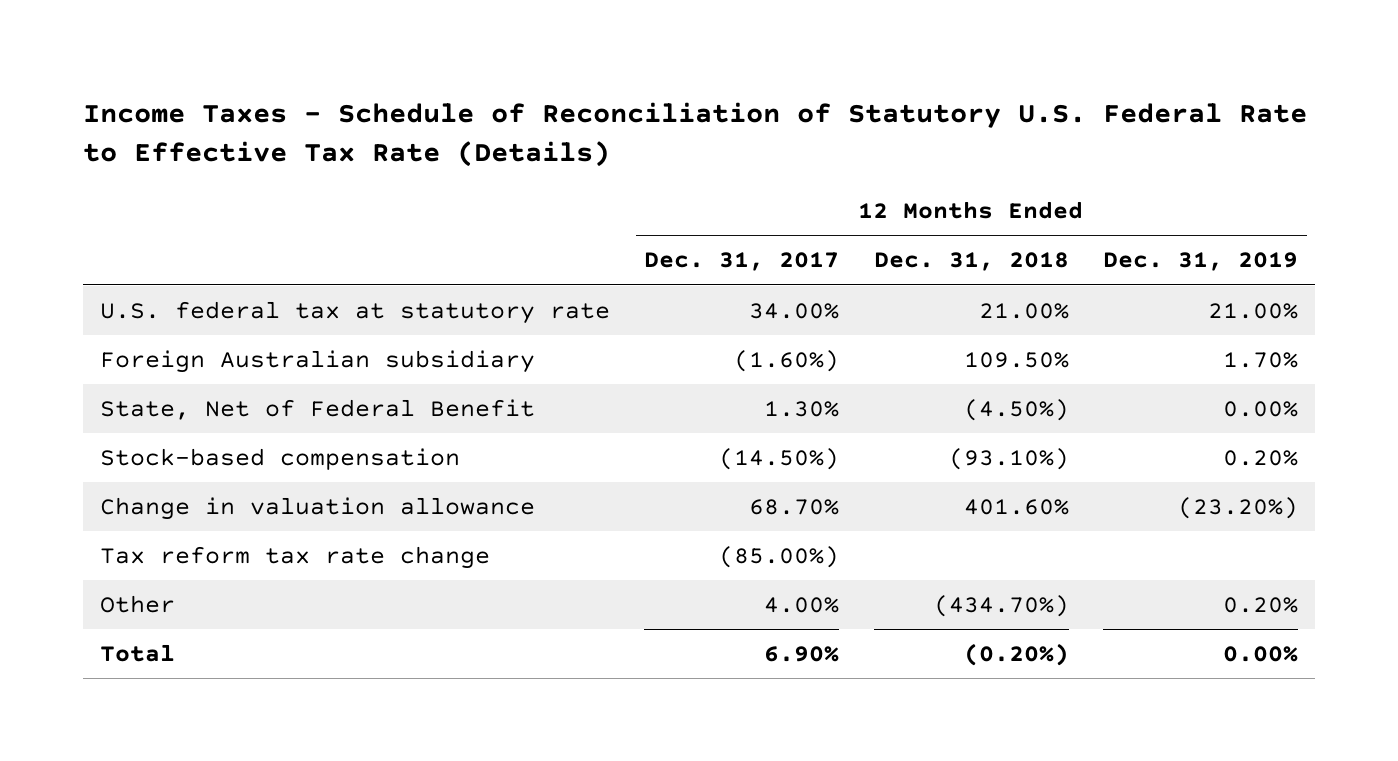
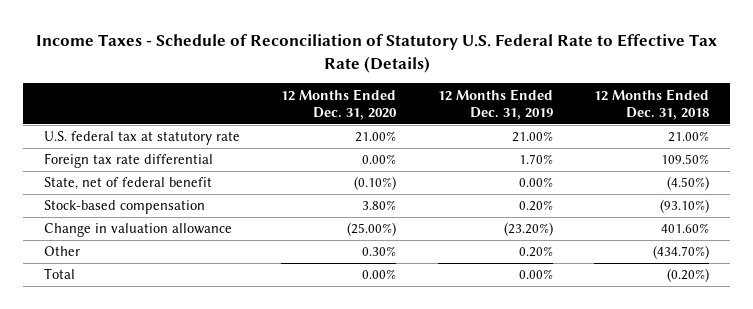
- | 12 Months Ended Dec. 31, 2017 | 12 Months Ended Dec. 31, 2018 | 12 Months Ended Dec. 31, 2019
+ | 12 Months Ended Dec. 31, 2020 | 12 Months Ended Dec. 31, 2019 | 12 Months Ended Dec. 31, 2018
- Foreign Australian subsidiary | (1.60%) | 109.50% | 1.70%
- State, Net of Federal Benefit | 1.30% | (4.50%) | 0.00%
+ Foreign tax rate differential | 0.00% | 1.70% | 109.50%
+ State, net of federal benefit | (0.10%) | 0.00% | (4.50%)
- Tax reform tax rate change | (85.00%) | |

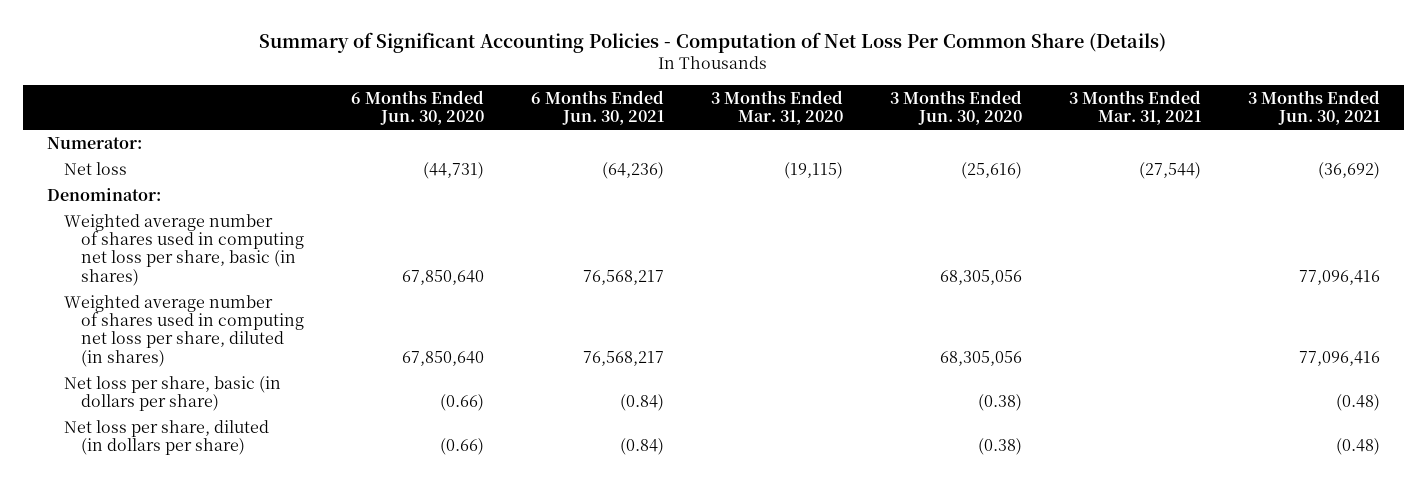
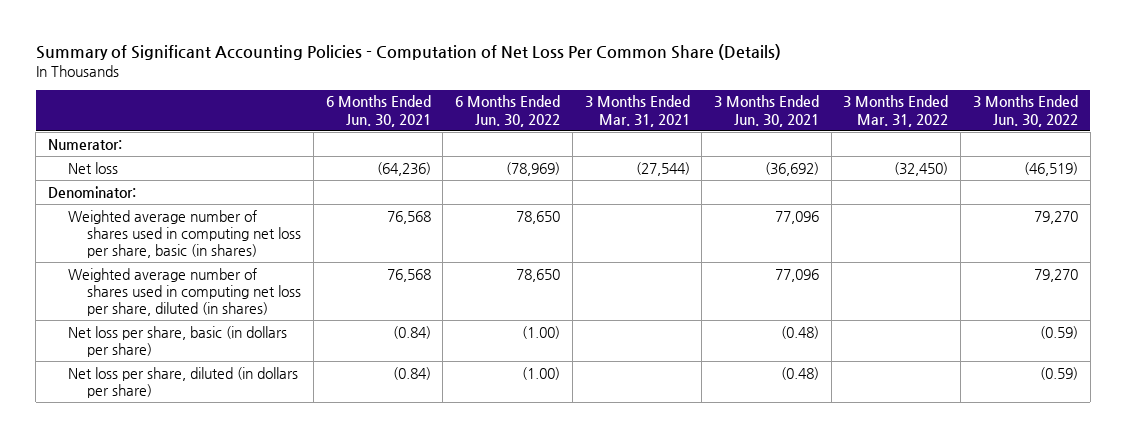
- | 6 Months Ended Jun. 30, 2020 | 6 Months Ended Jun. 30, 2021 | 3 Months Ended Mar. 31, 2020 | 3 Months Ended Jun. 30, 2020 | 3 Months Ended Mar. 31, 2021 | 3 Months Ended Jun. 30, 2021
+ | 6 Months Ended Jun. 30, 2021 | 6 Months Ended Jun. 30, 2022 | 3 Months Ended Mar. 31, 2021 | 3 Months Ended Jun. 30, 2021 | 3 Months Ended Mar. 31, 2022 | 3 Months Ended Jun. 30, 2022
- Weighted average number of shares used in computing net loss per share, basic (in shares) | 67,850,640 | 76,568,217 | | 68,305,056 | | 77,096,416
- Weighted average number of shares used in computing net loss per share, diluted (in shares) | 67,850,640 | 76,568,217 | | 68,305,056 | | 77,096,416
+ Weighted average number of shares used in computing net loss per share, basic (in shares) | 76,568 | 78,650 | | 77,096 | | 79,270
+ Weighted average number of shares used in computing net loss per share, diluted (in shares) | 76,568 | 78,650 | | 77,096 | | 79,270

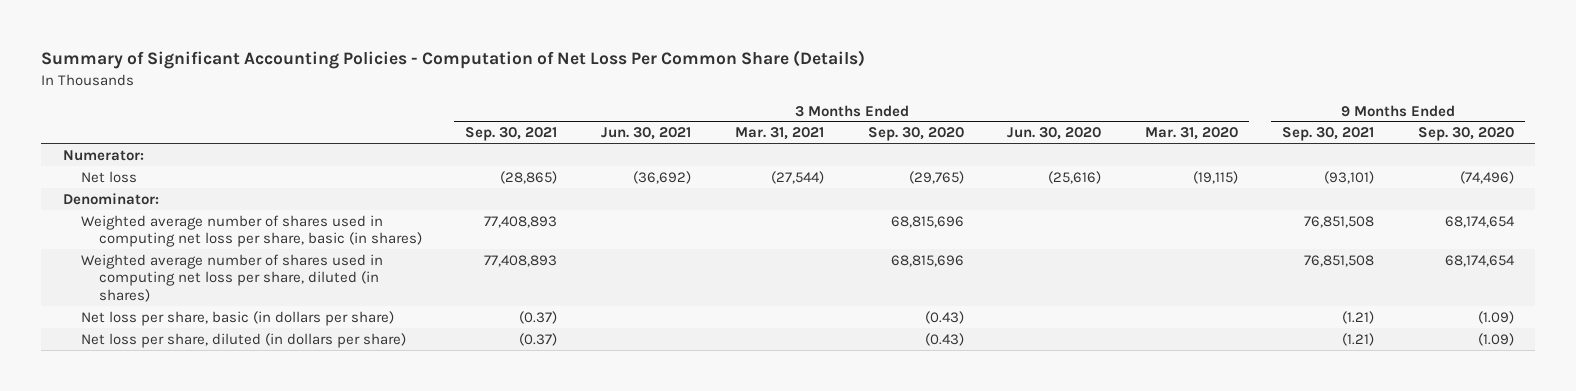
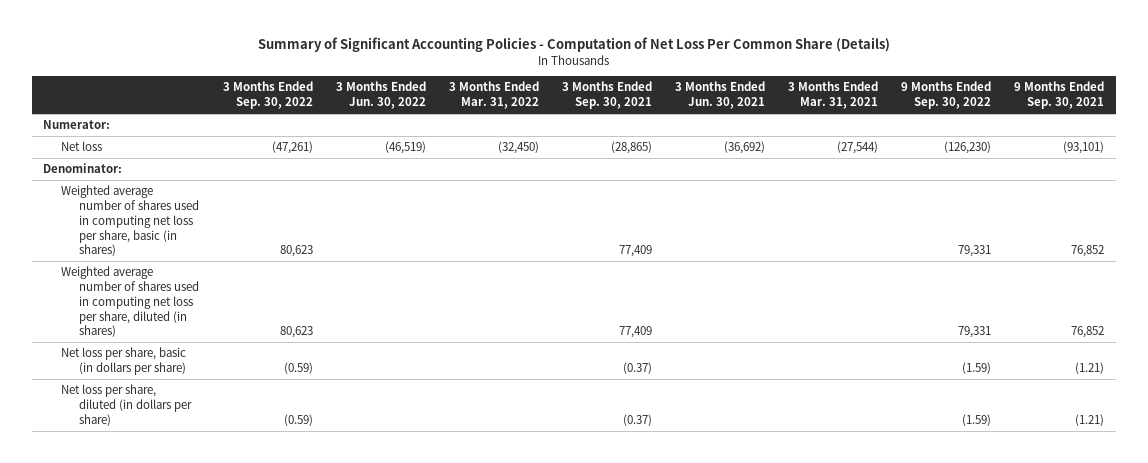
- | 3 Months Ended Sep. 30, 2021 | 3 Months Ended Jun. 30, 2021 | 3 Months Ended Mar. 31, 2021 | 3 Months Ended Sep. 30, 2020 | 3 Months Ended Jun. 30, 2020 | 3 Months Ended Mar. 31, 2020 | 9 Months Ended Sep. 30, 2021 | 9 Months Ended Sep. 30, 2020
+ | 3 Months Ended Sep. 30, 2022 | 3 Months Ended Jun. 30, 2022 | 3 Months Ended Mar. 31, 2022 | 3 Months Ended Sep. 30, 2021 | 3 Months Ended Jun. 30, 2021 | 3 Months Ended Mar. 31, 2021 | 9 Months Ended Sep. 30, 2022 | 9 Months Ended Sep. 30, 2021
- Weighted average number of shares used in computing net loss per share, basic (in shares) | 77,408,893 | | | 68,815,696 | | | 76,851,508 | 68,174,654
- Weighted average number of shares used in computing net loss per share, diluted (in shares) | 77,408,893 | | | 68,815,696 | | | 76,851,508 | 68,174,654
+ Weighted average number of shares used in computing net loss per share, basic (in shares) | 80,623 | | | 77,409 | | | 79,331 | 76,852
+ Weighted average number of shares used in computing net loss per share, diluted (in shares) | 80,623 | | | 77,409 | | | 79,331 | 76,852

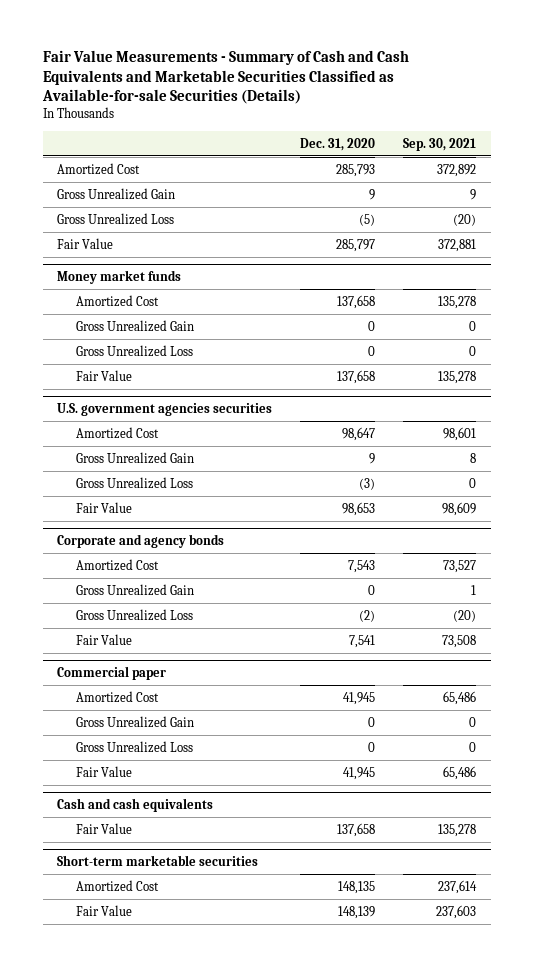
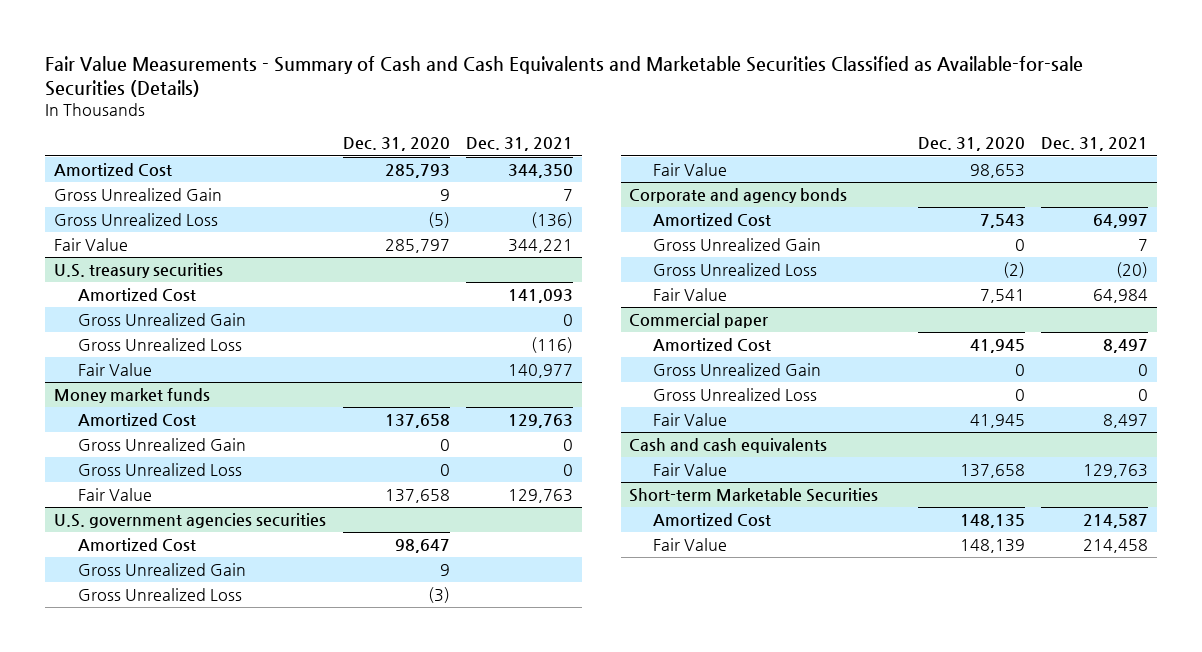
- | Dec. 31, 2020 | Sep. 30, 2021
+ | Dec. 31, 2020 | Dec. 31, 2021
+ U.S. treasury securities
+ Amortized Cost | | 141,093
+ Gross Unrealized Gain | | 0
+ Gross Unrealized Loss | | (116)
+ Fair Value | | 140,977
- Short-term marketable securities
+ Short-term Marketable Securities

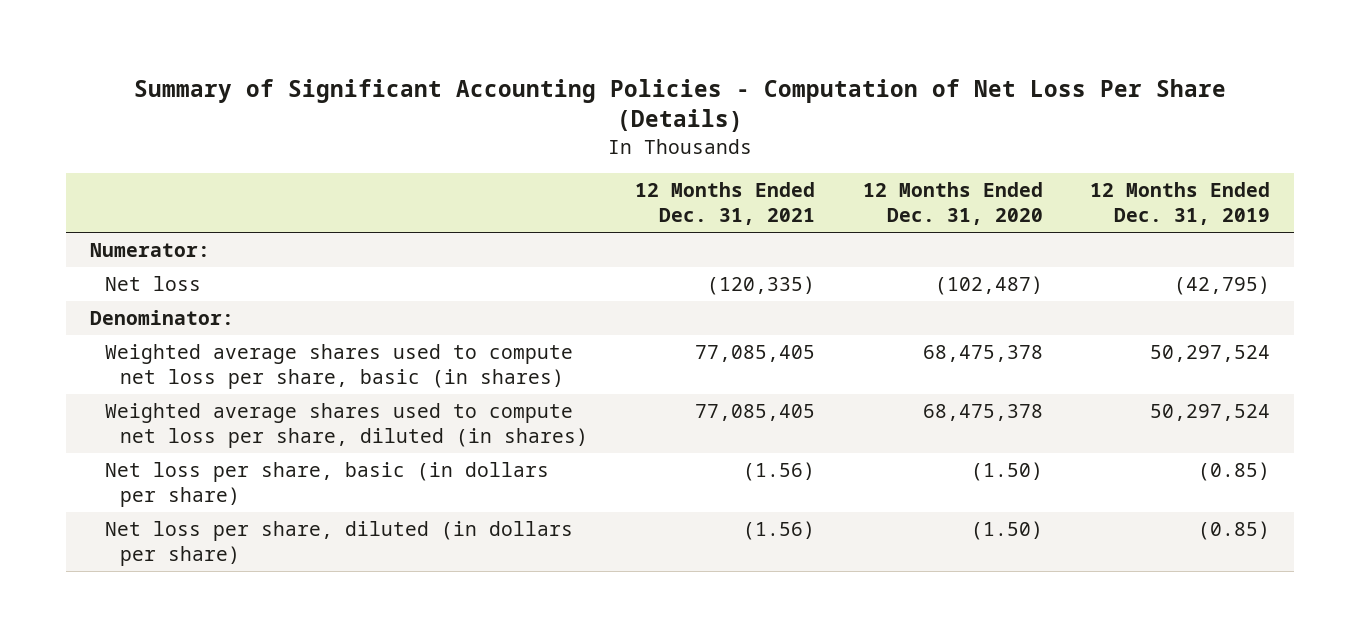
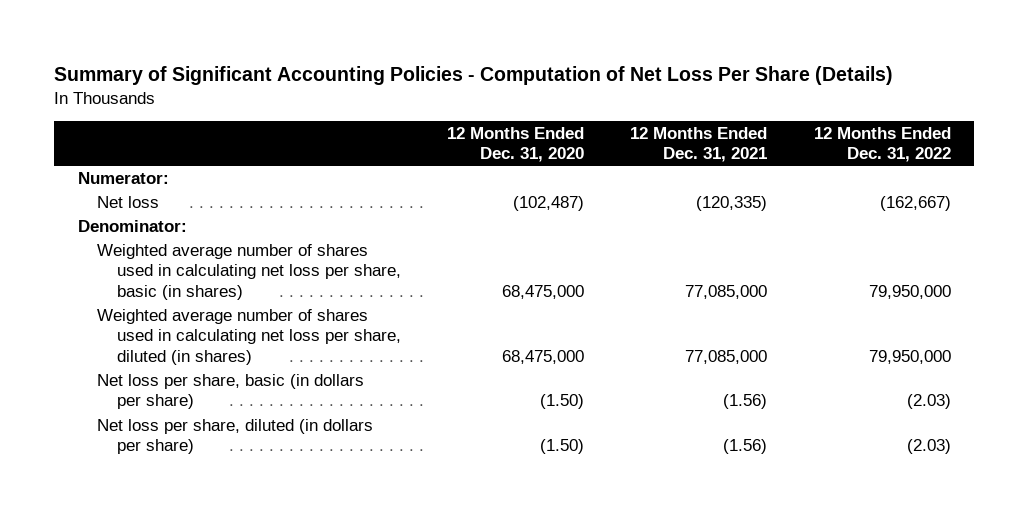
- | 12 Months Ended Dec. 31, 2021 | 12 Months Ended Dec. 31, 2020 | 12 Months Ended Dec. 31, 2019
+ | 12 Months Ended Dec. 31, 2020 | 12 Months Ended Dec. 31, 2021 | 12 Months Ended Dec. 31, 2022
- Weighted average shares used to compute net loss per share, basic (in shares) | 77,085,405 | 68,475,378 | 50,297,524
- Weighted average shares used to compute net loss per share, diluted (in shares) | 77,085,405 | 68,475,378 | 50,297,524
+ Weighted average number of shares used in calculating net loss per share, basic (in shares) | 68,475,000 | 77,085,000 | 79,950,000
+ Weighted average number of shares used in calculating net loss per share, diluted (in shares) | 68,475,000 | 77,085,000 | 79,950,000

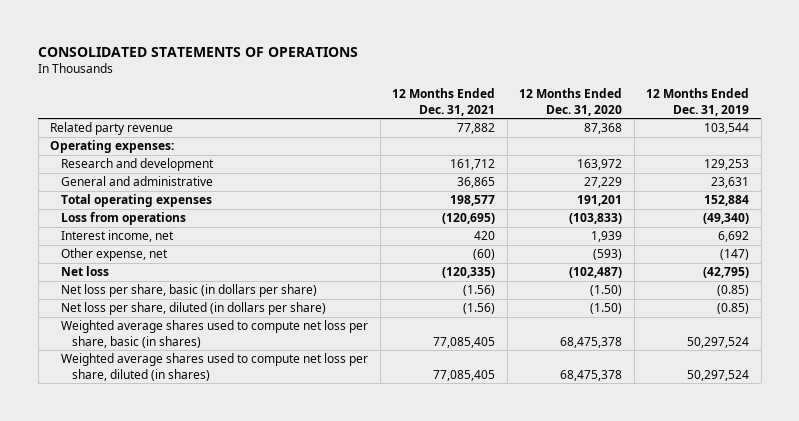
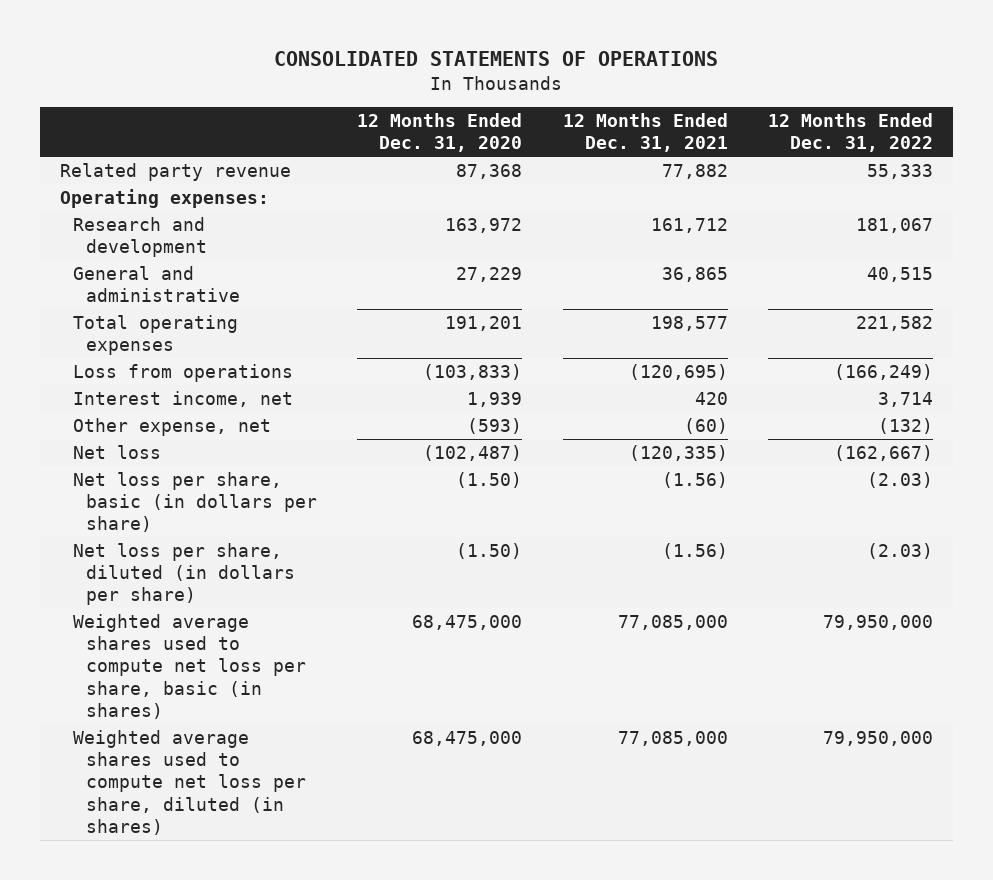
- | 12 Months Ended Dec. 31, 2021 | 12 Months Ended Dec. 31, 2020 | 12 Months Ended Dec. 31, 2019
+ | 12 Months Ended Dec. 31, 2020 | 12 Months Ended Dec. 31, 2021 | 12 Months Ended Dec. 31, 2022
- Weighted average shares used to compute net loss per share, basic (in shares) | 77,085,405 | 68,475,378 | 50,297,524
- Weighted average shares used to compute net loss per share, diluted (in shares) | 77,085,405 | 68,475,378 | 50,297,524
+ Weighted average shares used to compute net loss per share, basic (in shares) | 68,475,000 | 77,085,000 | 79,950,000
+ Weighted average shares used to compute net loss per share, diluted (in shares) | 68,475,000 | 77,085,000 | 79,950,000

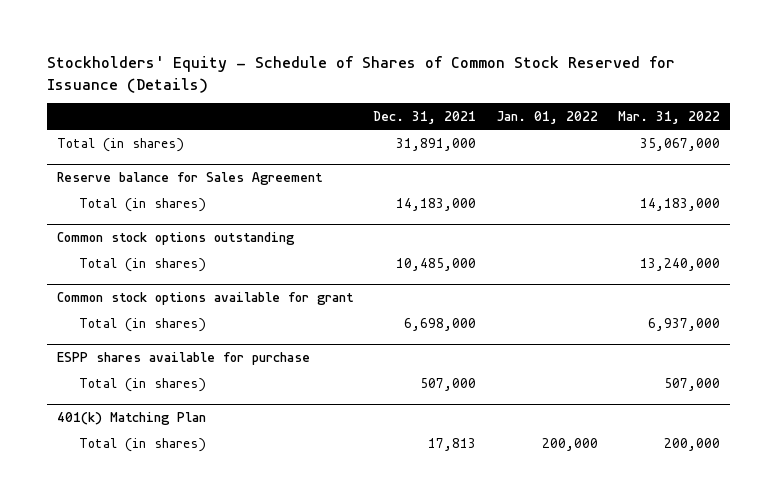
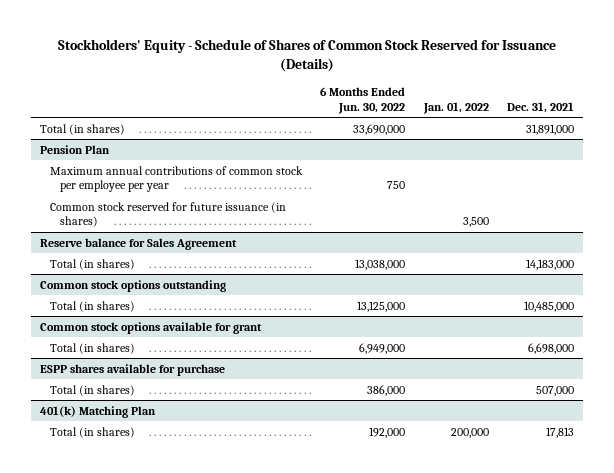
- | Dec. 31, 2021 | Jan. 01, 2022 | Mar. 31, 2022
+ | 6 Months Ended Jun. 30, 2022 | Jan. 01, 2022 | Dec. 31, 2021
+ Pension Plan
+ Maximum annual contributions of common stock per employee per year | 750 | |
+ Common stock reserved for future issuance (in shares) | | 3,500 |

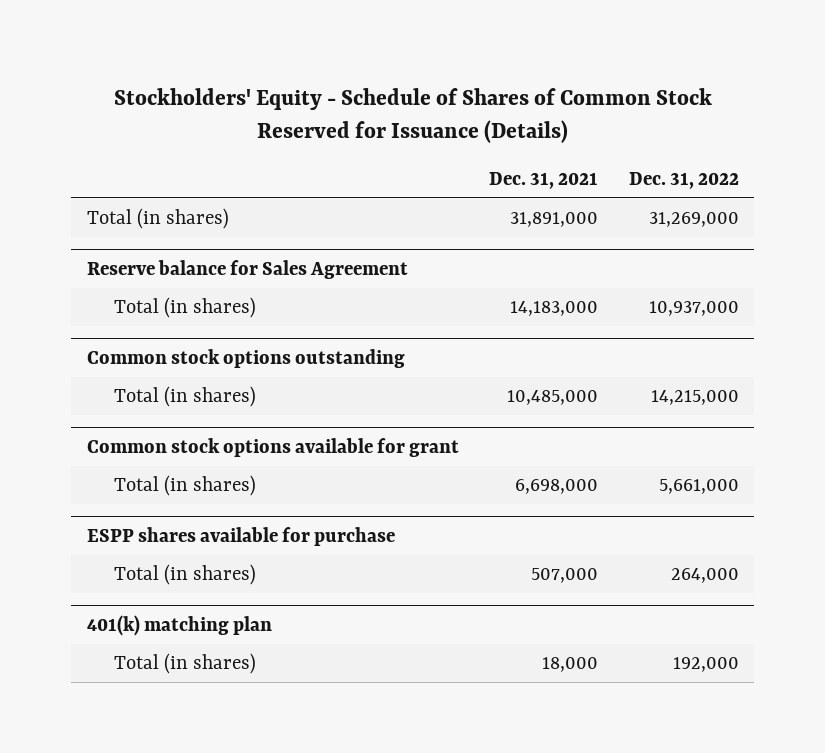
- | 6 Months Ended Jun. 30, 2022 | Jan. 01, 2022 | Dec. 31, 2021
+ | Dec. 31, 2021 | Dec. 31, 2022
- Pension Plan
- Maximum annual contributions of common stock per employee per year | 750 | |
- Common stock reserved for future issuance (in shares) | | 3,500 |
- 401(k) Matching Plan
- Total (in shares) | 192,000 | 200,000 | 17,813
+ 401(k) matching plan
+ Total (in shares) | 18,000 | 192,000

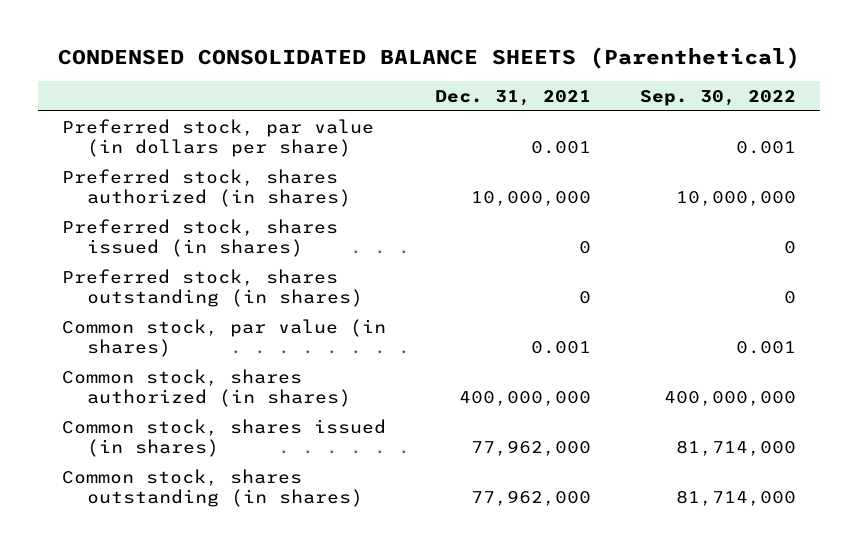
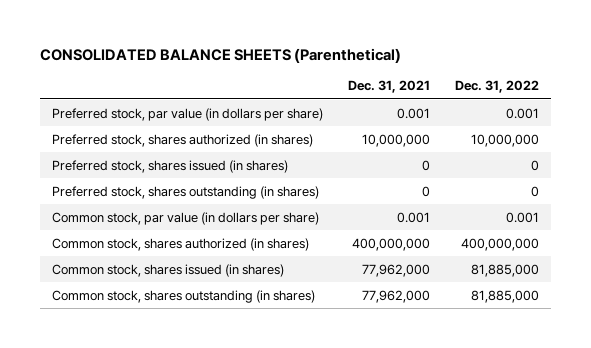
- CONDENSED CONSOLIDATED BALANCE SHEETS (Parenthetical)
+ CONSOLIDATED BALANCE SHEETS (Parenthetical)
- | Dec. 31, 2021 | Sep. 30, 2022
+ | Dec. 31, 2021 | Dec. 31, 2022
- Common stock, par value (in shares) | 0.001 | 0.001
+ Common stock, par value (in dollars per share) | 0.001 | 0.001

